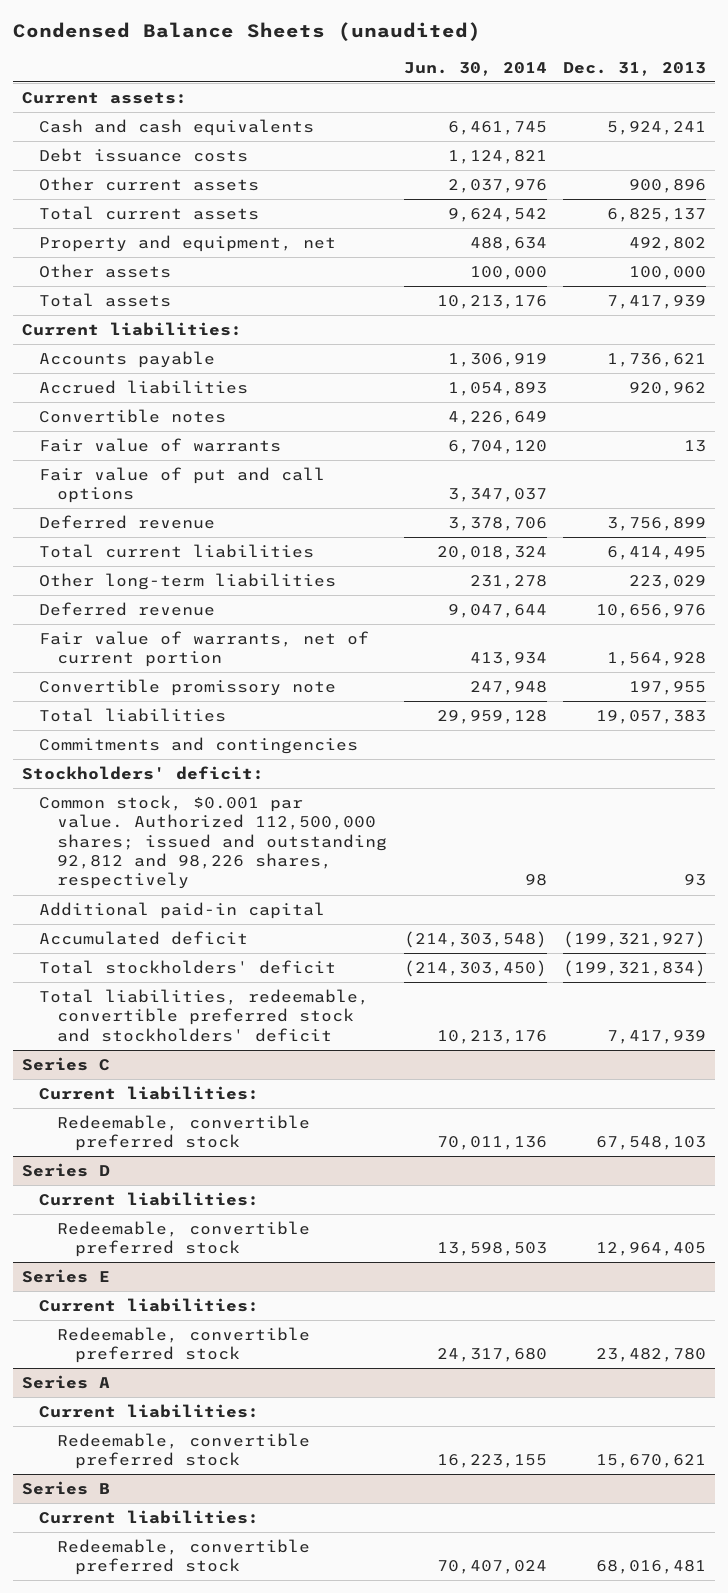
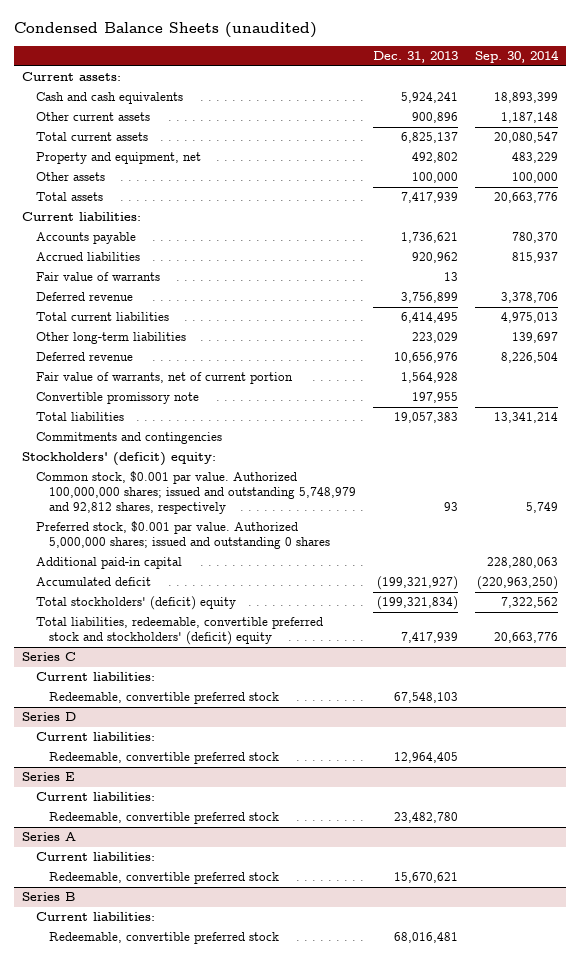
- | Jun. 30, 2014 | Dec. 31, 2013
+ | Dec. 31, 2013 | Sep. 30, 2014
- Debt issuance costs | 1,124,821 |
- Convertible notes | 4,226,649 |
- Fair value of put and call options | 3,347,037 |
- Stockholders' deficit:
- Common stock, $0.001 par value. Authorized 112,500,000 shares; issued and outstanding 92,812 and 98,226 shares, respectively | 98 | 93
+ Stockholders' (deficit) equity:
+ Common stock, $0.001 par value. Authorized 100,000,000 shares; issued and outstanding 5,748,979 and 92,812 shares, respectively | 93 | 5,749
+ Preferred stock, $0.001 par value. Authorized 5,000,000 shares; issued and outstanding 0 shares
- Total stockholders' deficit | (214,303,450) | (199,321,834)
- Total liabilities, redeemable, convertible preferred stock and stockholders' deficit | 10,213,176 | 7,417,939
+ Total stockholders' (deficit) equity | (199,321,834) | 7,322,562
+ Total liabilities, redeemable, convertible preferred stock and stockholders' (deficit) equity | 7,417,939 | 20,663,776

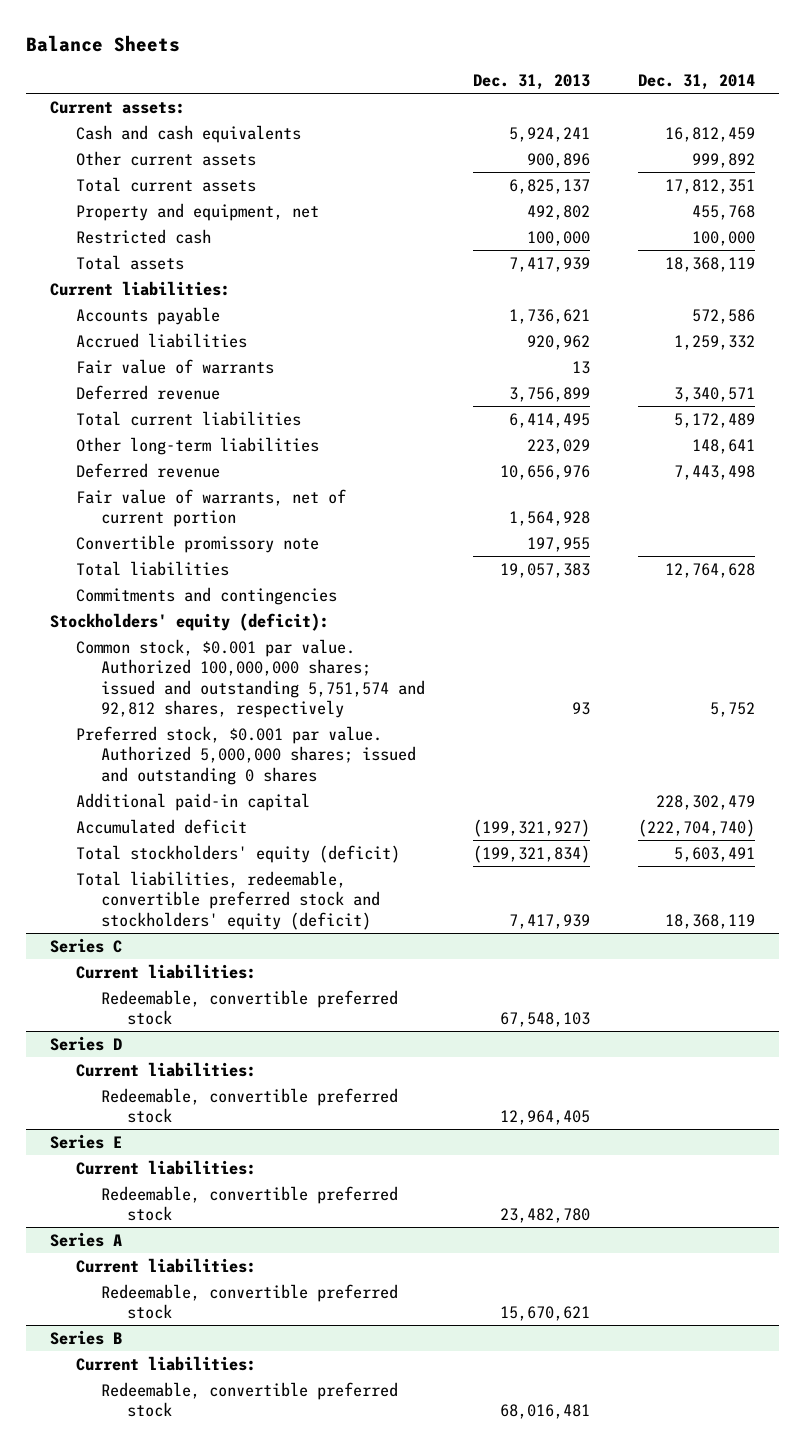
- Condensed Balance Sheets (unaudited)
+ Balance Sheets
- | Dec. 31, 2013 | Sep. 30, 2014
+ | Dec. 31, 2013 | Dec. 31, 2014
- Other assets | 100,000 | 100,000
+ Restricted cash | 100,000 | 100,000
- Stockholders' (deficit) equity:
- Common stock, $0.001 par value. Authorized 100,000,000 shares; issued and outstanding 5,748,979 and 92,812 shares, respectively | 93 | 5,749
+ Stockholders' equity (deficit):
+ Common stock, $0.001 par value. Authorized 100,000,000 shares; issued and outstanding 5,751,574 and 92,812 shares, respectively | 93 | 5,752
- Total stockholders' (deficit) equity | (199,321,834) | 7,322,562
- Total liabilities, redeemable, convertible preferred stock and stockholders' (deficit) equity | 7,417,939 | 20,663,776
+ Total stockholders' equity (deficit) | (199,321,834) | 5,603,491
+ Total liabilities, redeemable, convertible preferred stock and stockholders' equity (deficit) | 7,417,939 | 18,368,119

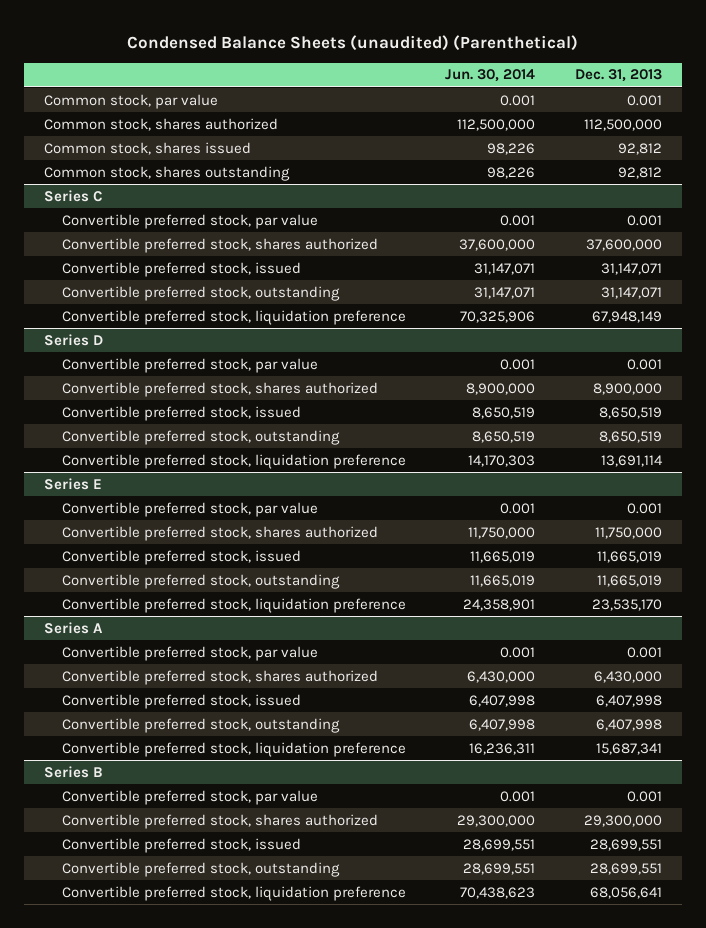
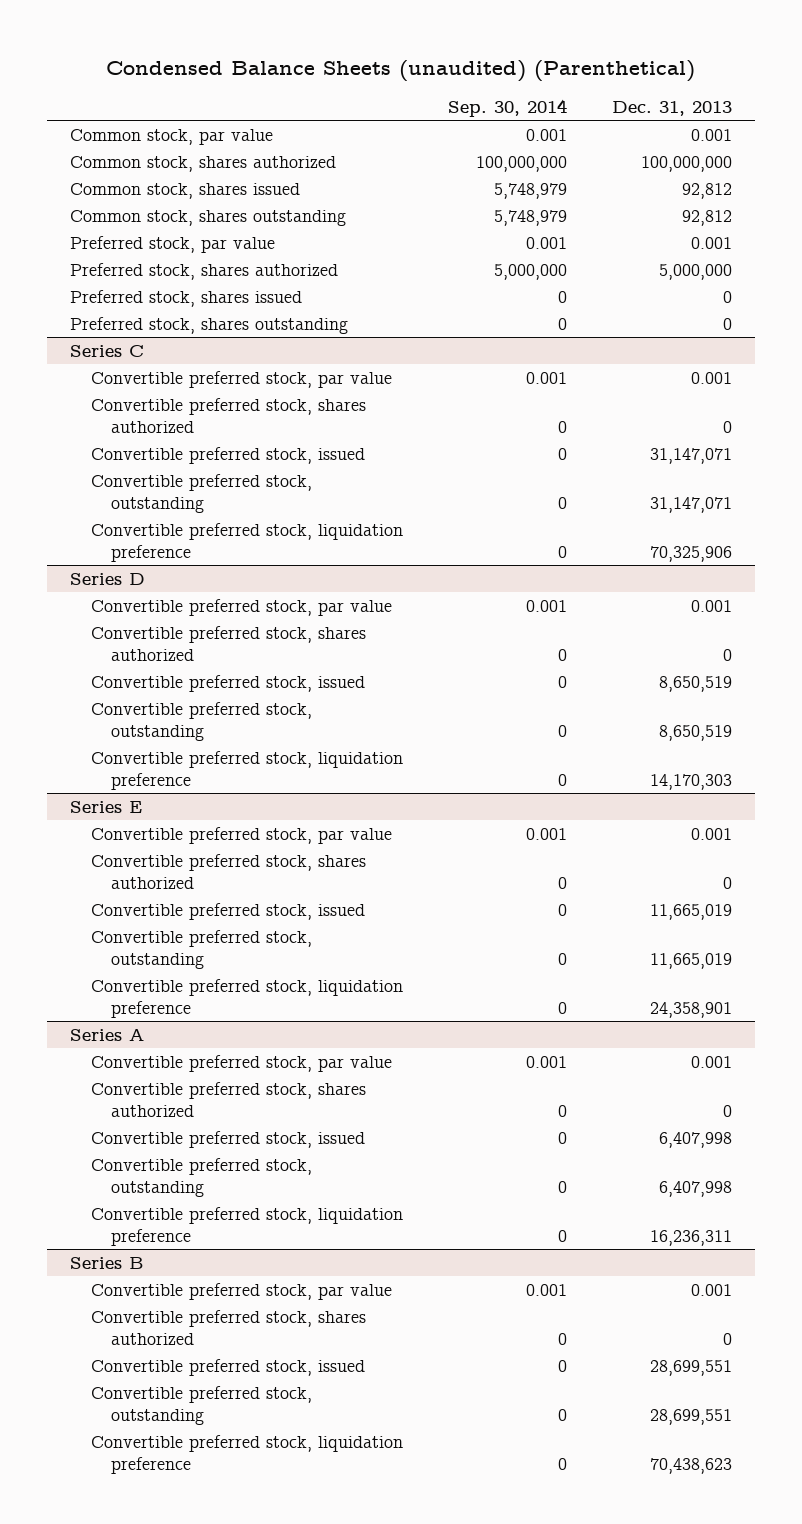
- | Jun. 30, 2014 | Dec. 31, 2013
+ | Sep. 30, 2014 | Dec. 31, 2013
- Common stock, shares authorized | 112,500,000 | 112,500,000
+ Common stock, shares authorized | 100,000,000 | 100,000,000
+ Preferred stock, par value | 0.001 | 0.001
+ Preferred stock, shares authorized | 5,000,000 | 5,000,000
+ Preferred stock, shares issued | 0 | 0
+ Preferred stock, shares outstanding | 0 | 0
@ Series C
- Convertible preferred stock, shares authorized | 37,600,000 | 37,600,000
+ Convertible preferred stock, shares authorized | 0 | 0
- Convertible preferred stock, liquidation preference | 70,325,906 | 67,948,149
+ Convertible preferred stock, liquidation preference | 0 | 70,325,906
@ Series D
- Convertible preferred stock, shares authorized | 8,900,000 | 8,900,000
+ Convertible preferred stock, shares authorized | 0 | 0
- Convertible preferred stock, liquidation preference | 14,170,303 | 13,691,114
+ Convertible preferred stock, liquidation preference | 0 | 14,170,303
@ Series E
- Convertible preferred stock, shares authorized | 11,750,000 | 11,750,000
+ Convertible preferred stock, shares authorized | 0 | 0
- Convertible preferred stock, liquidation preference | 24,358,901 | 23,535,170
+ Convertible preferred stock, liquidation preference | 0 | 24,358,901
@ Series A
- Convertible preferred stock, shares authorized | 6,430,000 | 6,430,000
+ Convertible preferred stock, shares authorized | 0 | 0
- Convertible preferred stock, liquidation preference | 16,236,311 | 15,687,341
+ Convertible preferred stock, liquidation preference | 0 | 16,236,311
@ Series B
- Convertible preferred stock, shares authorized | 29,300,000 | 29,300,000
+ Convertible preferred stock, shares authorized | 0 | 0
- Convertible preferred stock, liquidation preference | 70,438,623 | 68,056,641
+ Convertible preferred stock, liquidation preference | 0 | 70,438,623

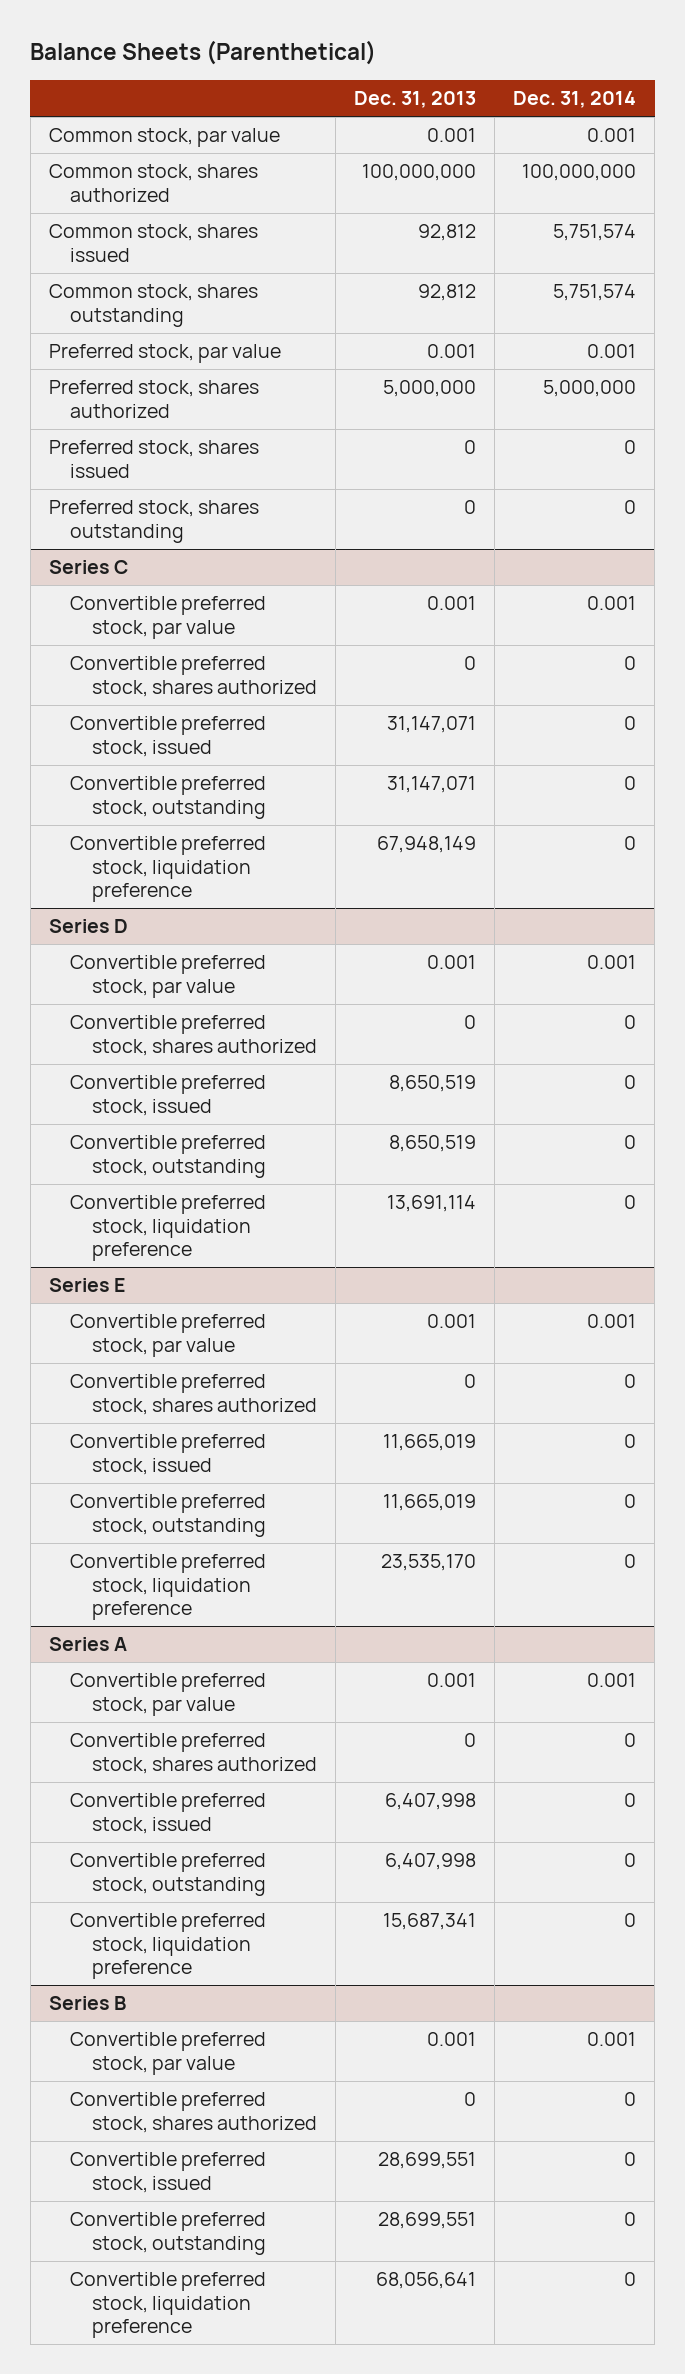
- Condensed Balance Sheets (unaudited) (Parenthetical)
+ Balance Sheets (Parenthetical)
- | Sep. 30, 2014 | Dec. 31, 2013
+ | Dec. 31, 2013 | Dec. 31, 2014
@ Series C
- Convertible preferred stock, liquidation preference | 0 | 70,325,906
+ Convertible preferred stock, liquidation preference | 67,948,149 | 0
@ Series D
- Convertible preferred stock, liquidation preference | 0 | 14,170,303
+ Convertible preferred stock, liquidation preference | 13,691,114 | 0
@ Series E
- Convertible preferred stock, liquidation preference | 0 | 24,358,901
+ Convertible preferred stock, liquidation preference | 23,535,170 | 0
@ Series A
- Convertible preferred stock, liquidation preference | 0 | 16,236,311
+ Convertible preferred stock, liquidation preference | 15,687,341 | 0
@ Series B
- Convertible preferred stock, liquidation preference | 0 | 70,438,623
+ Convertible preferred stock, liquidation preference | 68,056,641 | 0

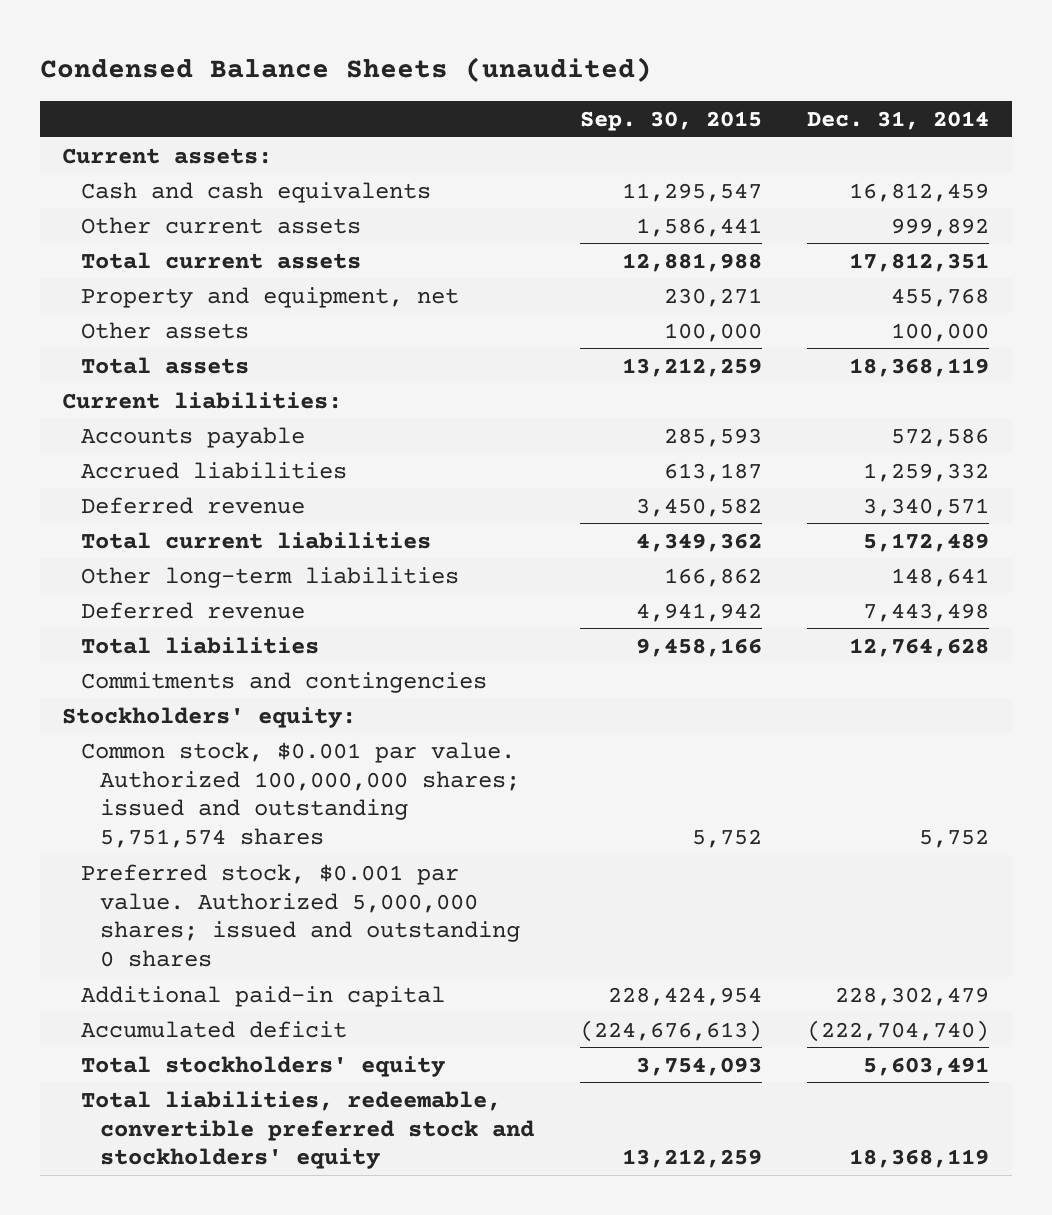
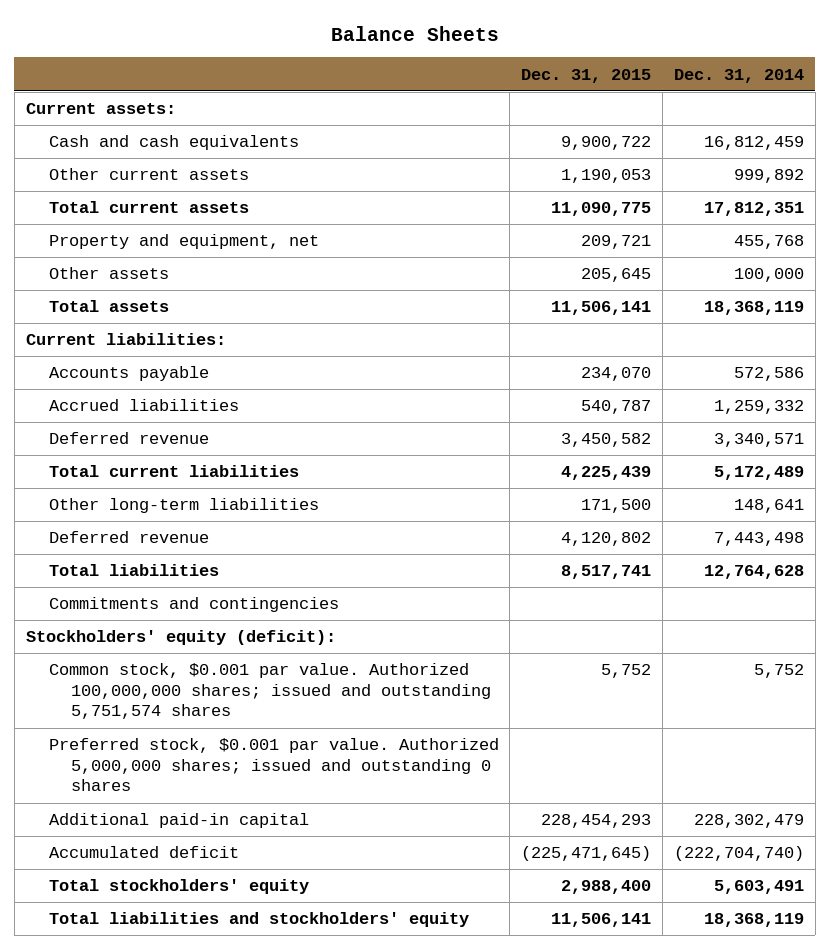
- Condensed Balance Sheets (unaudited)
+ Balance Sheets
- | Sep. 30, 2015 | Dec. 31, 2014
+ | Dec. 31, 2015 | Dec. 31, 2014
- Stockholders' equity:
+ Stockholders' equity (deficit):
- Total liabilities, redeemable, convertible preferred stock and stockholders' equity | 13,212,259 | 18,368,119
+ Total liabilities and stockholders' equity | 11,506,141 | 18,368,119

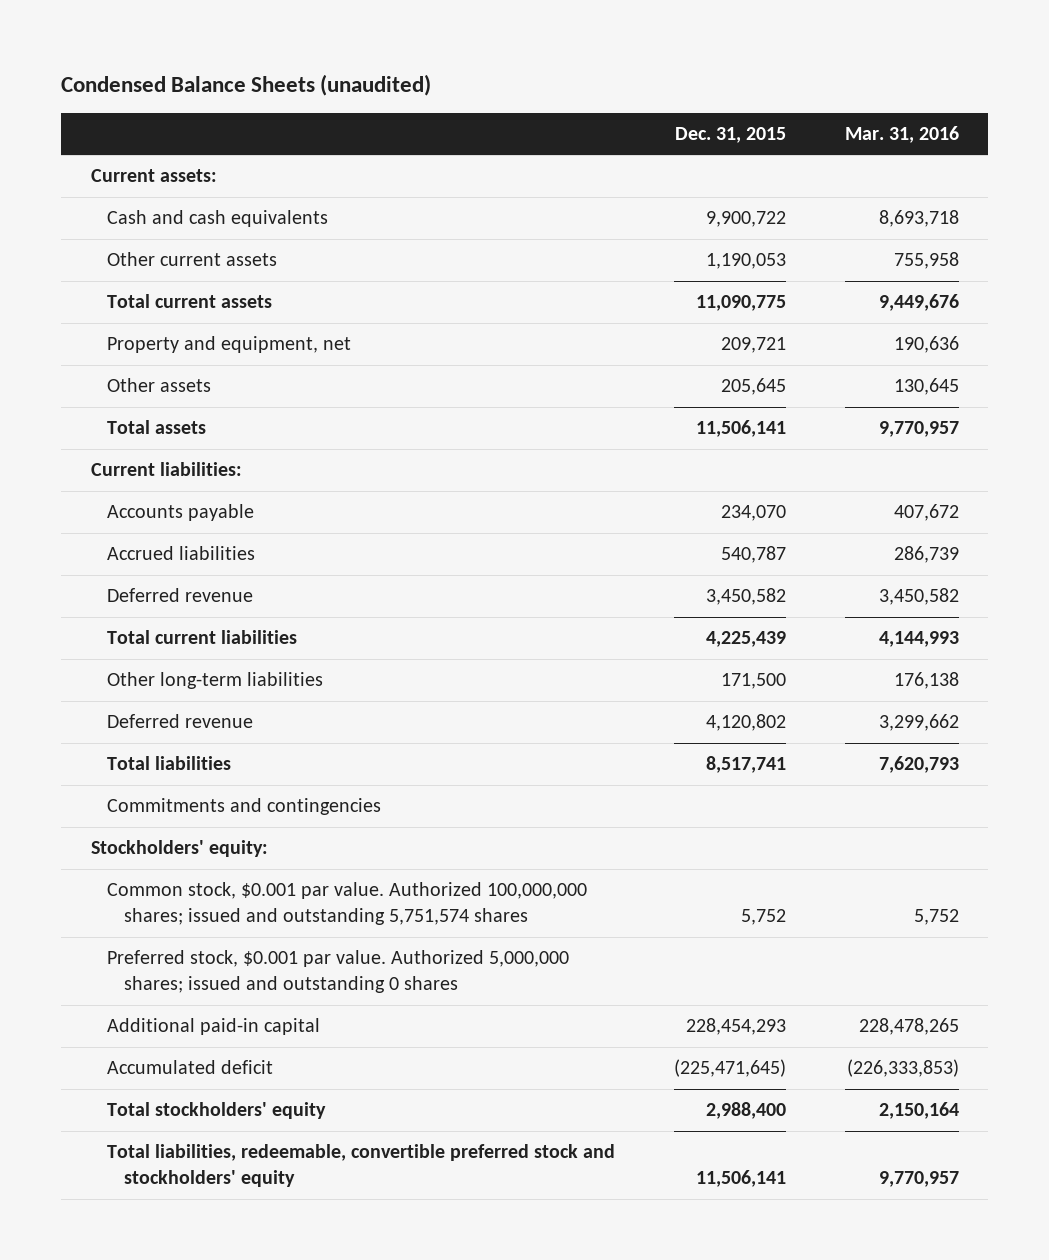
- Balance Sheets
+ Condensed Balance Sheets (unaudited)
- | Dec. 31, 2015 | Dec. 31, 2014
+ | Dec. 31, 2015 | Mar. 31, 2016
- Stockholders' equity (deficit):
+ Stockholders' equity:
- Total liabilities and stockholders' equity | 11,506,141 | 18,368,119
+ Total liabilities, redeemable, convertible preferred stock and stockholders' equity | 11,506,141 | 9,770,957

